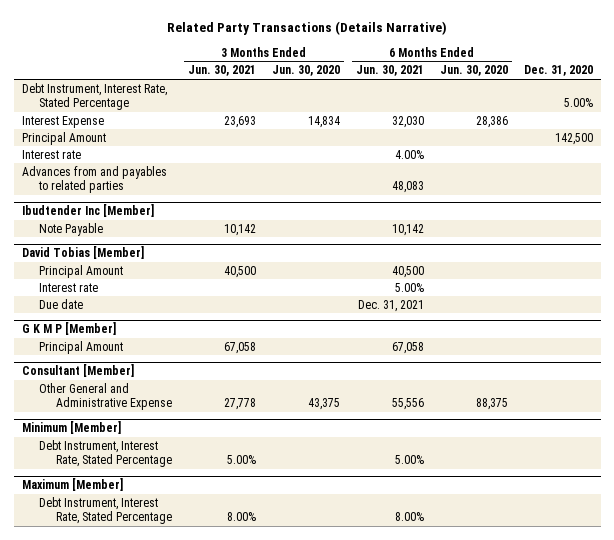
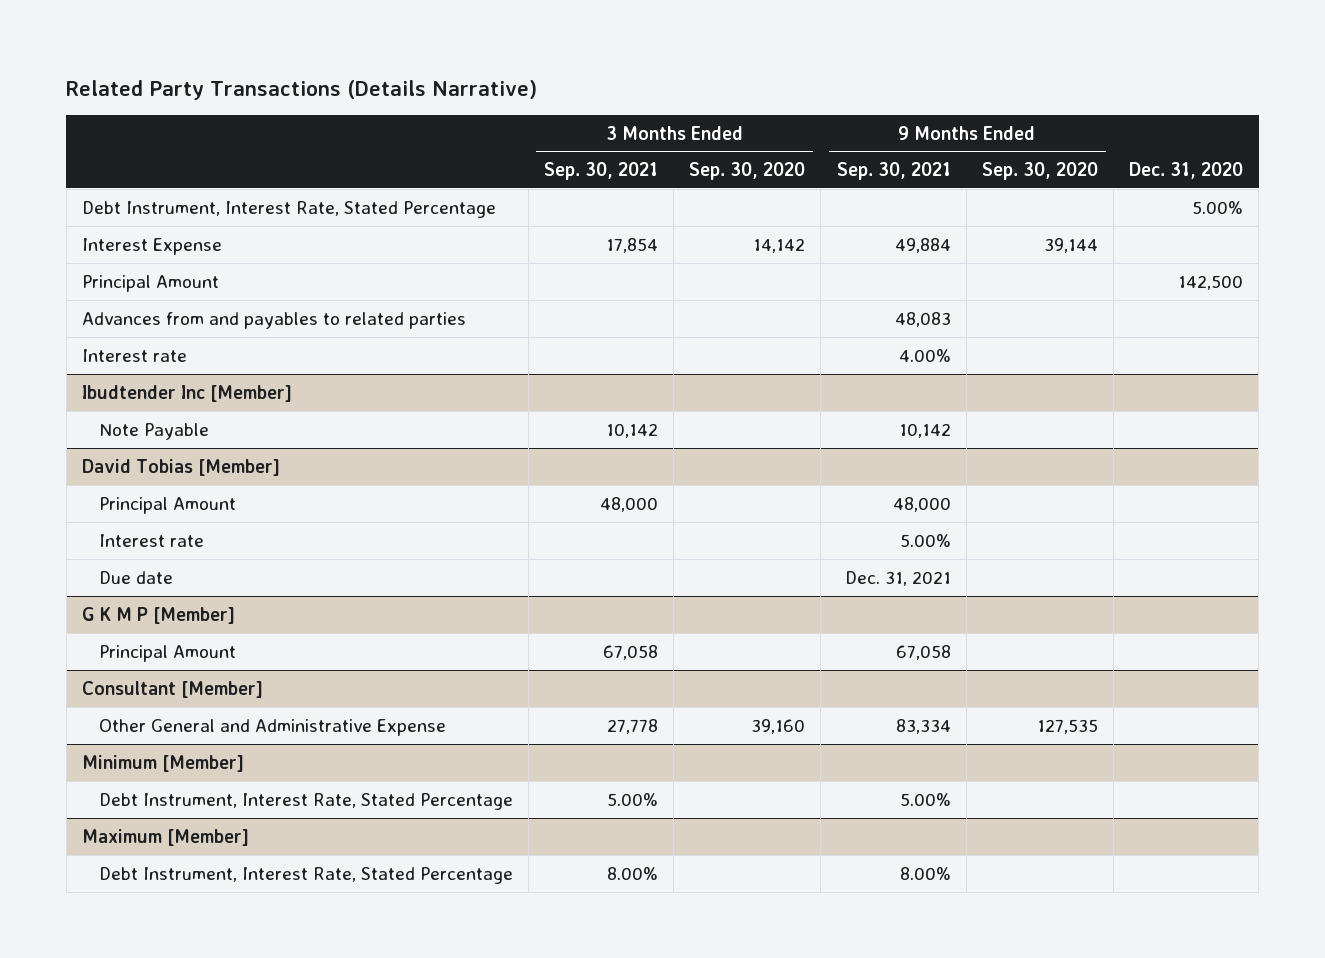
- | 3 Months Ended Jun. 30, 2021 | 3 Months Ended Jun. 30, 2020 | 6 Months Ended Jun. 30, 2021 | 6 Months Ended Jun. 30, 2020 | Dec. 31, 2020
+ | 3 Months Ended Sep. 30, 2021 | 3 Months Ended Sep. 30, 2020 | 9 Months Ended Sep. 30, 2021 | 9 Months Ended Sep. 30, 2020 | Dec. 31, 2020
moved down: Interest rate | | | 4.00% | |

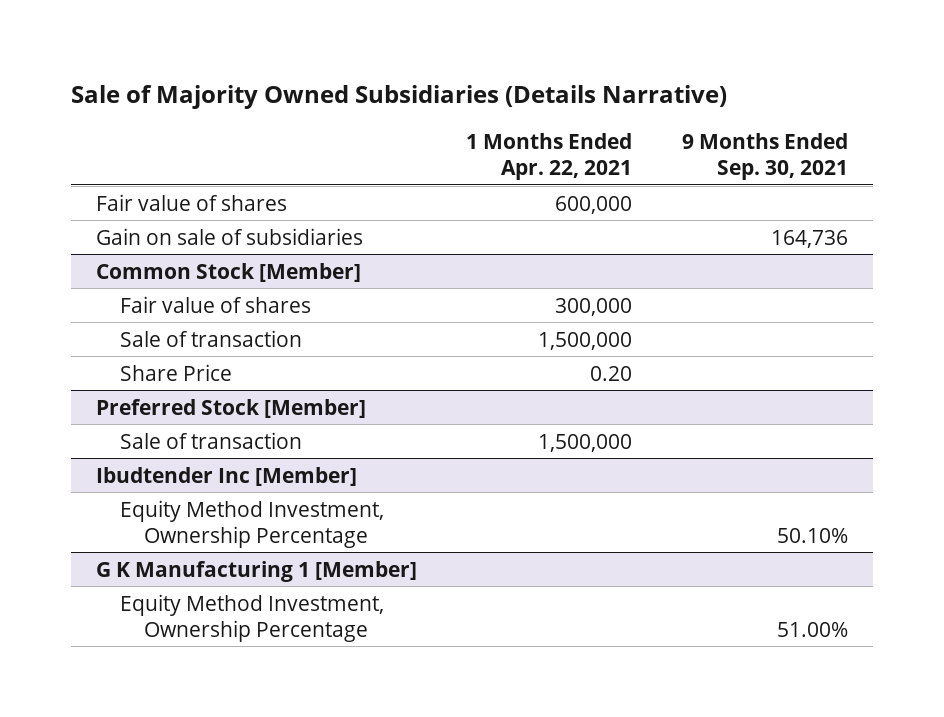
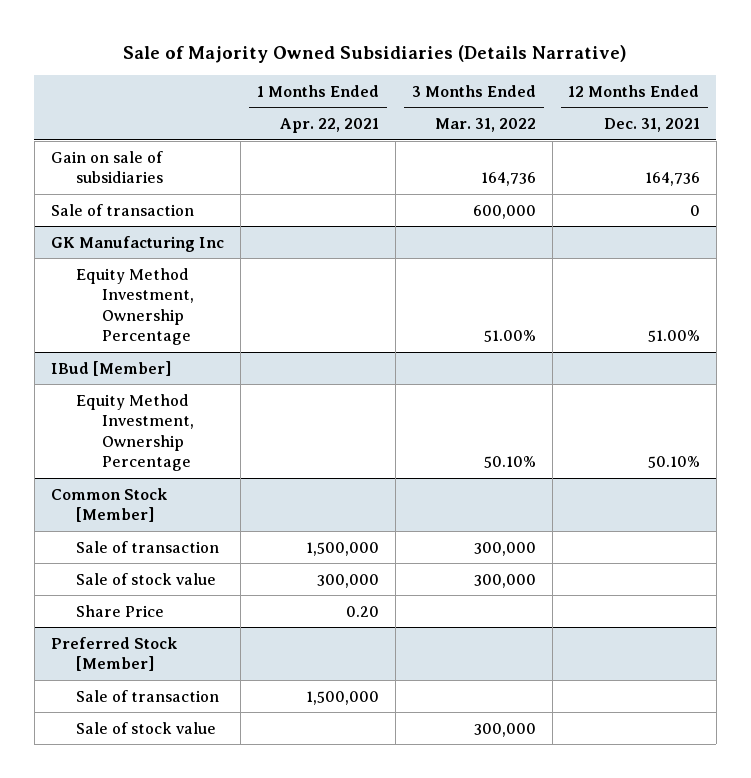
- | 1 Months Ended Apr. 22, 2021 | 9 Months Ended Sep. 30, 2021
+ | 1 Months Ended Apr. 22, 2021 | 3 Months Ended Mar. 31, 2022 | 12 Months Ended Dec. 31, 2021
- Fair value of shares | 600,000 |
+ Sale of transaction | | 600,000 | 0
+ GK Manufacturing Inc
+ Equity Method Investment, Ownership Percentage | | 51.00% | 51.00%
+ IBud [Member]
+ Equity Method Investment, Ownership Percentage | | 50.10% | 50.10%
@ Common Stock [Member]
- Fair value of shares | 300,000 |
+ Sale of stock value | 300,000 | 300,000 |
- Ibudtender Inc [Member]
- Equity Method Investment, Ownership Percentage | | 50.10%
- G K Manufacturing 1 [Member]
- Equity Method Investment, Ownership Percentage | | 51.00%
@ Preferred Stock [Member]
+ Sale of stock value | | 300,000 |

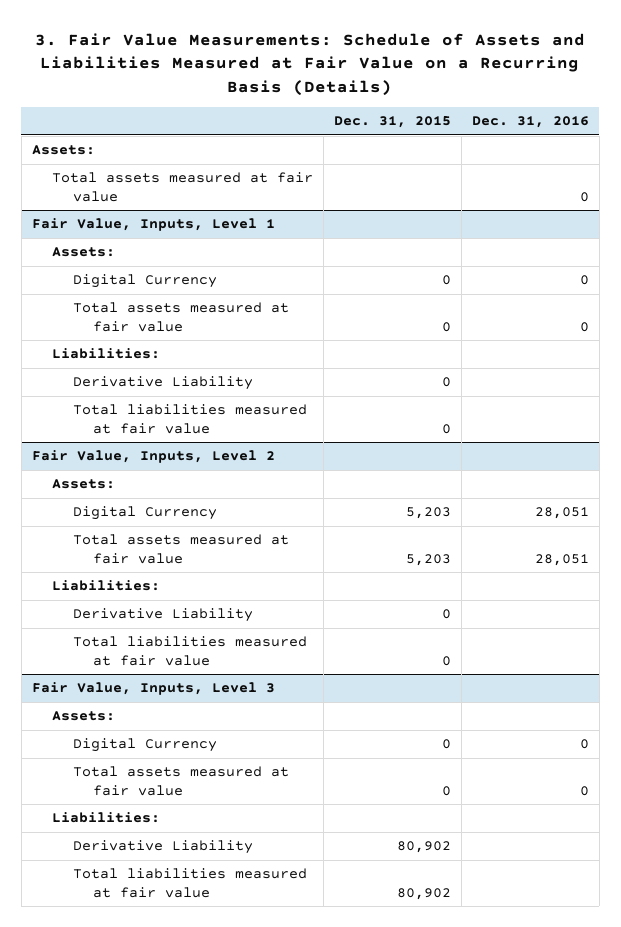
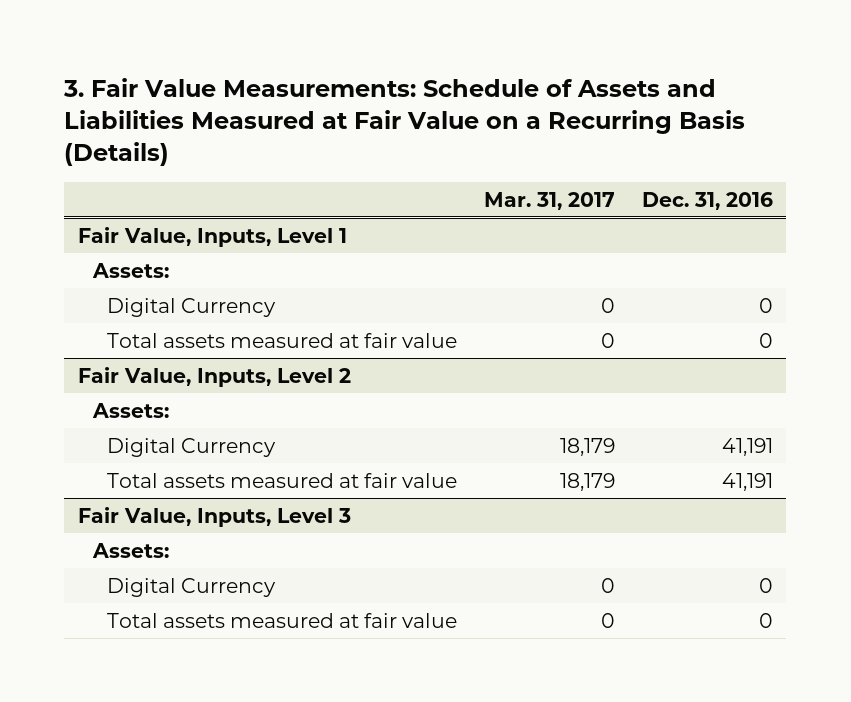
- | Dec. 31, 2015 | Dec. 31, 2016
+ | Mar. 31, 2017 | Dec. 31, 2016
- Assets:
- Total assets measured at fair value | | 0
@ Fair Value, Inputs, Level 1
- Liabilities:
- Derivative Liability | 0 |
- Total liabilities measured at fair value | 0 |
@ Fair Value, Inputs, Level 2
- Digital Currency | 5,203 | 28,051
- Total assets measured at fair value | 5,203 | 28,051
- Liabilities:
- Derivative Liability | 0 |
- Total liabilities measured at fair value | 0 |
+ Digital Currency | 18,179 | 41,191
+ Total assets measured at fair value | 18,179 | 41,191
@ Fair Value, Inputs, Level 3
- Liabilities:
- Derivative Liability | 80,902 |
- Total liabilities measured at fair value | 80,902 |

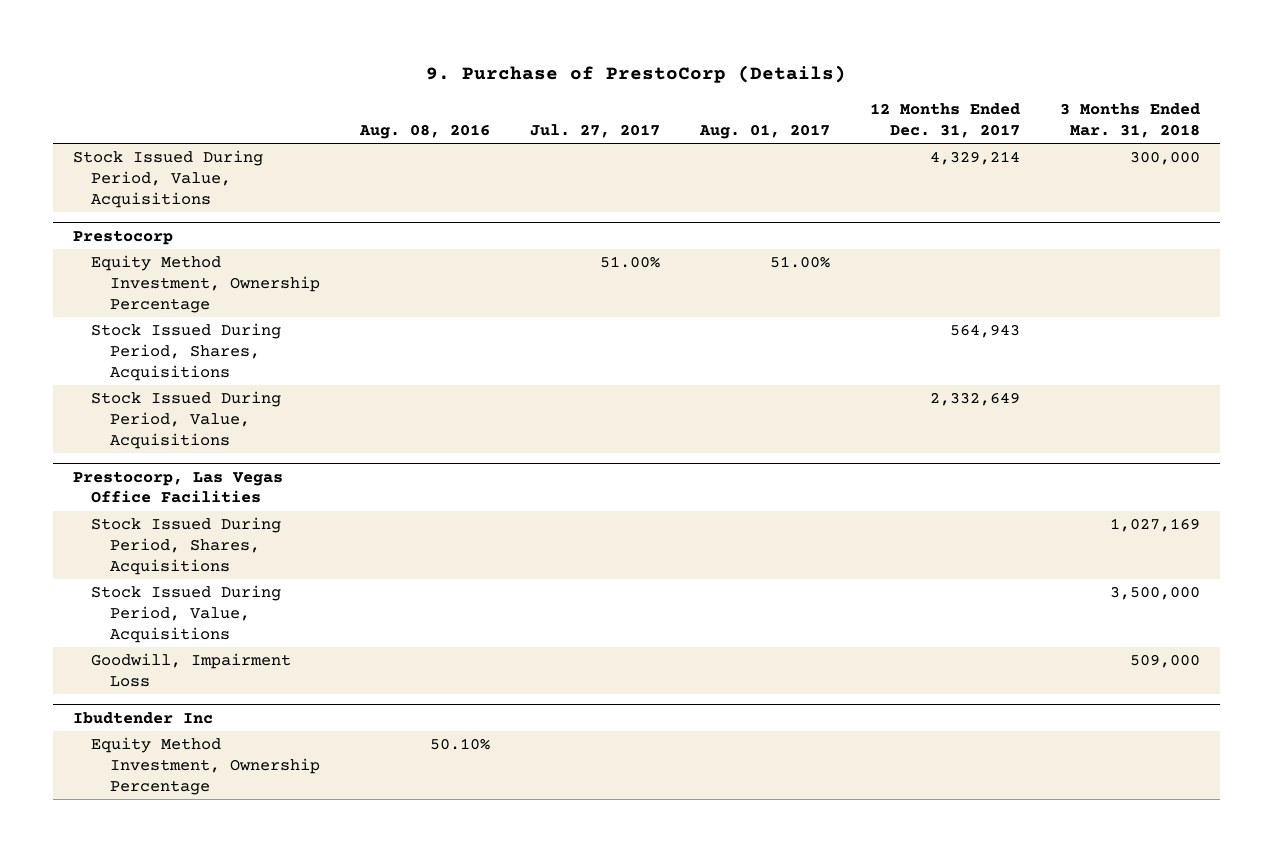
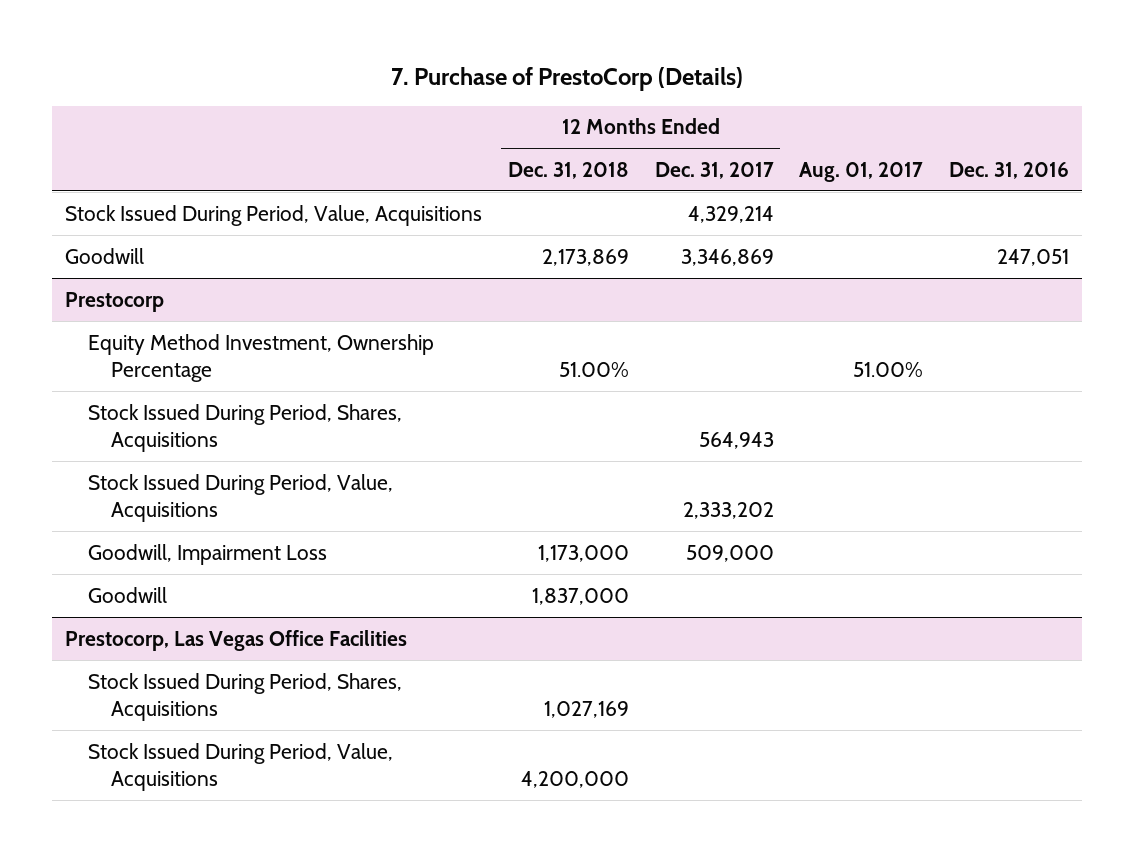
- 9. Purchase of PrestoCorp (Details)
+ 7. Purchase of PrestoCorp (Details)
- | Aug. 08, 2016 | Jul. 27, 2017 | Aug. 01, 2017 | 12 Months Ended Dec. 31, 2017 | 3 Months Ended Mar. 31, 2018
+ | 12 Months Ended Dec. 31, 2018 | 12 Months Ended Dec. 31, 2017 | Aug. 01, 2017 | Dec. 31, 2016
+ Goodwill | 2,173,869 | 3,346,869 | | 247,051
@ Prestocorp
- Stock Issued During Period, Value, Acquisitions | | | | 2,332,649 |
+ Stock Issued During Period, Value, Acquisitions | | 2,333,202 | |
+ Goodwill, Impairment Loss | 1,173,000 | 509,000 | |
+ Goodwill | 1,837,000 | | |
@ Prestocorp, Las Vegas Office Facilities
- Goodwill, Impairment Loss | | | | | 509,000
- Ibudtender Inc
- Equity Method Investment, Ownership Percentage | 50.10% | | | |

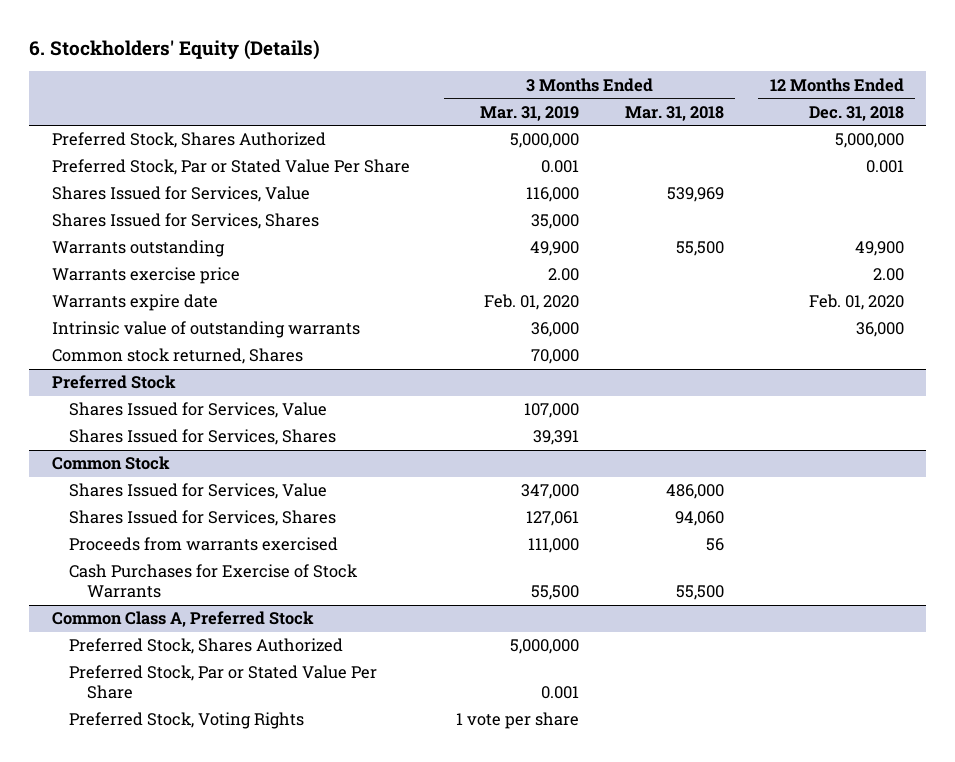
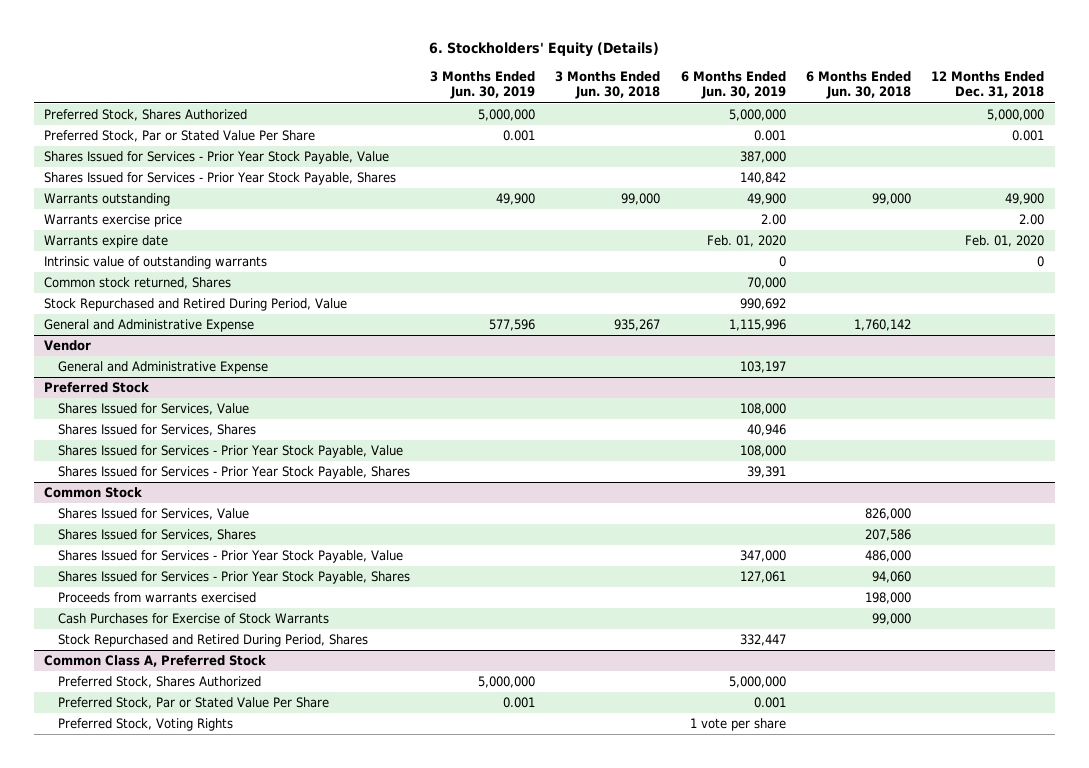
- | 3 Months Ended Mar. 31, 2019 | 3 Months Ended Mar. 31, 2018 | 12 Months Ended Dec. 31, 2018
+ | 3 Months Ended Jun. 30, 2019 | 3 Months Ended Jun. 30, 2018 | 6 Months Ended Jun. 30, 2019 | 6 Months Ended Jun. 30, 2018 | 12 Months Ended Dec. 31, 2018
- Shares Issued for Services, Value | 116,000 | 539,969 |
- Shares Issued for Services, Shares | 35,000 | |
+ Shares Issued for Services - Prior Year Stock Payable, Value | | | 387,000 | |
+ Shares Issued for Services - Prior Year Stock Payable, Shares | | | 140,842 | |
- Intrinsic value of outstanding warrants | 36,000 | | 36,000
+ Intrinsic value of outstanding warrants | | | 0 | | 0
+ Stock Repurchased and Retired During Period, Value | | | 990,692 | |
+ General and Administrative Expense | 577,596 | 935,267 | 1,115,996 | 1,760,142 |
+ Vendor
+ General and Administrative Expense | | | 103,197 | |
@ Preferred Stock
+ Shares Issued for Services - Prior Year Stock Payable, Value | | | 108,000 | |
+ Shares Issued for Services - Prior Year Stock Payable, Shares | | | 39,391 | |
@ Common Stock
+ Shares Issued for Services - Prior Year Stock Payable, Value | | | 347,000 | 486,000 |
+ Shares Issued for Services - Prior Year Stock Payable, Shares | | | 127,061 | 94,060 |
+ Stock Repurchased and Retired During Period, Shares | | | 332,447 | |

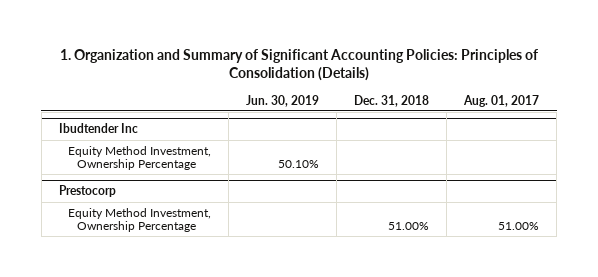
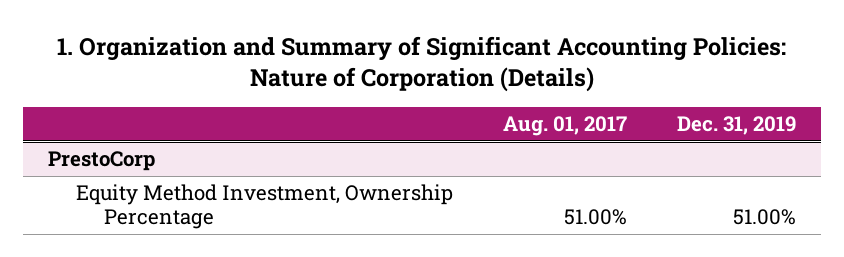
- 1. Organization and Summary of Significant Accounting Policies: Principles of Consolidation (Details)
+ 1. Organization and Summary of Significant Accounting Policies: Nature of Corporation (Details)
- | Jun. 30, 2019 | Dec. 31, 2018 | Aug. 01, 2017
+ | Aug. 01, 2017 | Dec. 31, 2019
- Ibudtender Inc
- Equity Method Investment, Ownership Percentage | 50.10% | |
- Prestocorp
+ PrestoCorp

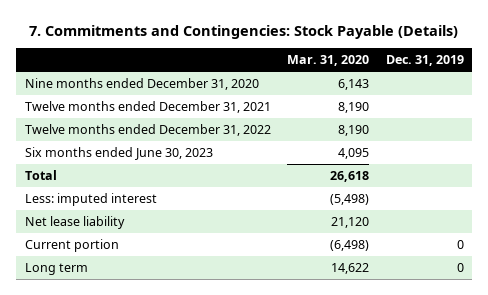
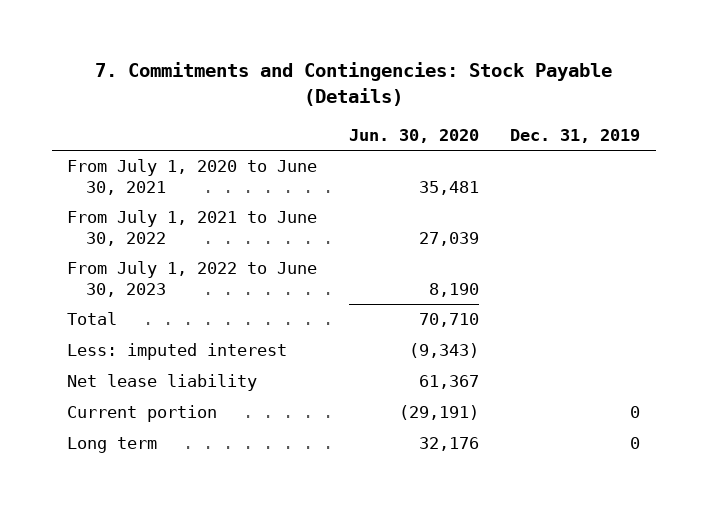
- | Mar. 31, 2020 | Dec. 31, 2019
+ | Jun. 30, 2020 | Dec. 31, 2019
- Nine months ended December 31, 2020 | 6,143 |
- Twelve months ended December 31, 2021 | 8,190 |
- Twelve months ended December 31, 2022 | 8,190 |
- Six months ended June 30, 2023 | 4,095 |
+ From July 1, 2020 to June 30, 2021 | 35,481 |
+ From July 1, 2021 to June 30, 2022 | 27,039 |
+ From July 1, 2022 to June 30, 2023 | 8,190 |

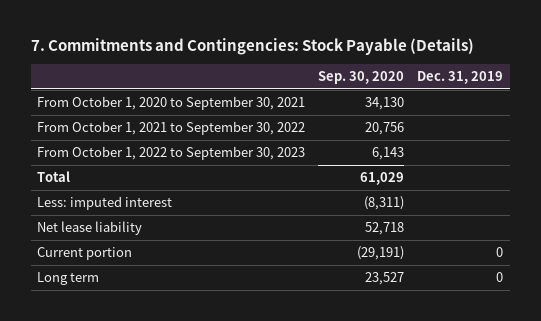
- | Jun. 30, 2020 | Dec. 31, 2019
+ | Sep. 30, 2020 | Dec. 31, 2019
- From July 1, 2020 to June 30, 2021 | 35,481 |
- From July 1, 2021 to June 30, 2022 | 27,039 |
- From July 1, 2022 to June 30, 2023 | 8,190 |
+ From October 1, 2020 to September 30, 2021 | 34,130 |
+ From October 1, 2021 to September 30, 2022 | 20,756 |
+ From October 1, 2022 to September 30, 2023 | 6,143 |

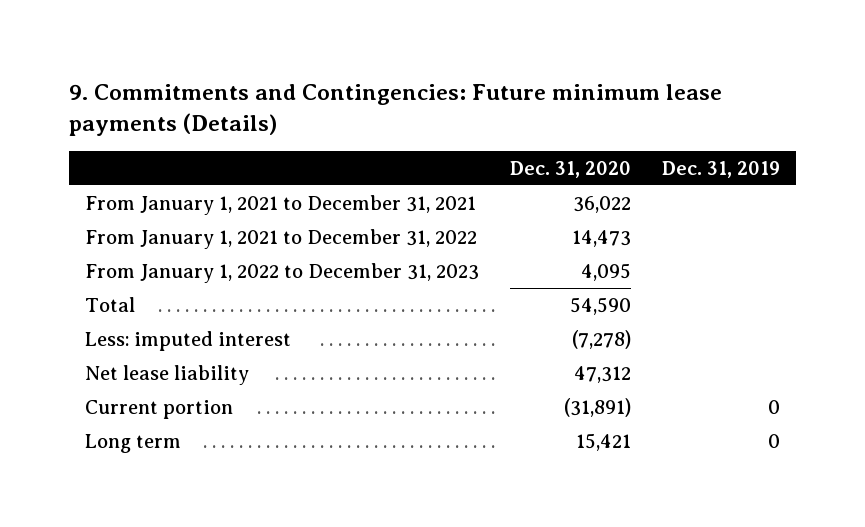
- 7. Commitments and Contingencies: Stock Payable (Details)
+ 9. Commitments and Contingencies: Future minimum lease payments (Details)
- | Sep. 30, 2020 | Dec. 31, 2019
+ | Dec. 31, 2020 | Dec. 31, 2019
- From October 1, 2020 to September 30, 2021 | 34,130 |
- From October 1, 2021 to September 30, 2022 | 20,756 |
- From October 1, 2022 to September 30, 2023 | 6,143 |
+ From January 1, 2021 to December 31, 2021 | 36,022 |
+ From January 1, 2021 to December 31, 2022 | 14,473 |
+ From January 1, 2022 to December 31, 2023 | 4,095 |

